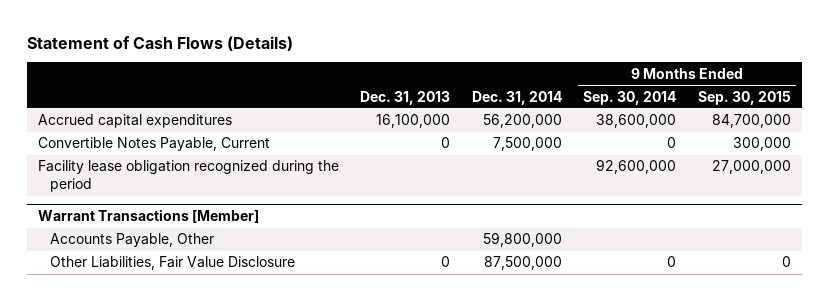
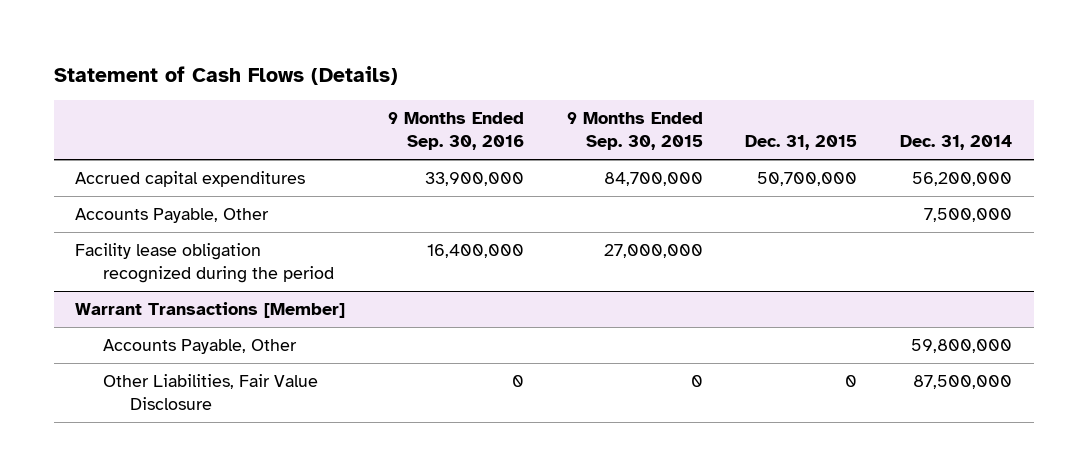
- | Dec. 31, 2013 | Dec. 31, 2014 | 9 Months Ended Sep. 30, 2014 | 9 Months Ended Sep. 30, 2015
+ | 9 Months Ended Sep. 30, 2016 | 9 Months Ended Sep. 30, 2015 | Dec. 31, 2015 | Dec. 31, 2014
- Convertible Notes Payable, Current | 0 | 7,500,000 | 0 | 300,000
+ Accounts Payable, Other | | | | 7,500,000

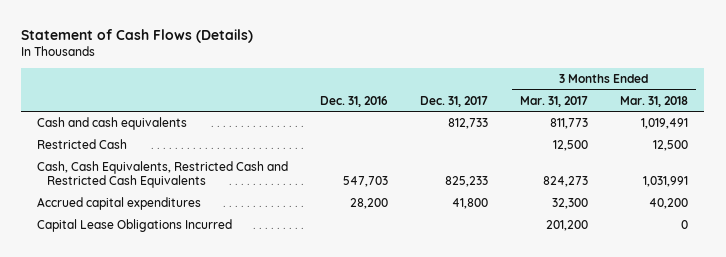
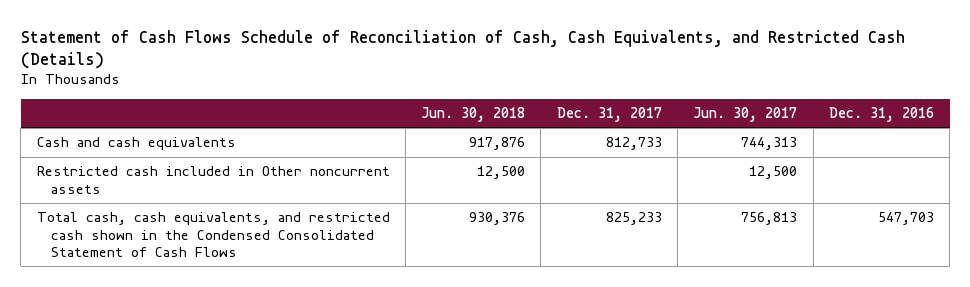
- Statement of Cash Flows (Details)
+ Statement of Cash Flows Schedule of Reconciliation of Cash, Cash Equivalents, and Restricted Cash (Details)
- | Dec. 31, 2016 | Dec. 31, 2017 | 3 Months Ended Mar. 31, 2017 | 3 Months Ended Mar. 31, 2018
+ | Jun. 30, 2018 | Dec. 31, 2017 | Jun. 30, 2017 | Dec. 31, 2016
- Restricted Cash | | | 12,500 | 12,500
- Cash, Cash Equivalents, Restricted Cash and Restricted Cash Equivalents | 547,703 | 825,233 | 824,273 | 1,031,991
- Accrued capital expenditures | 28,200 | 41,800 | 32,300 | 40,200
- Capital Lease Obligations Incurred | | | 201,200 | 0
+ Restricted cash included in Other noncurrent assets | 12,500 | | 12,500 |
+ Total cash, cash equivalents, and restricted cash shown in the Condensed Consolidated Statement of Cash Flows | 930,376 | 825,233 | 756,813 | 547,703

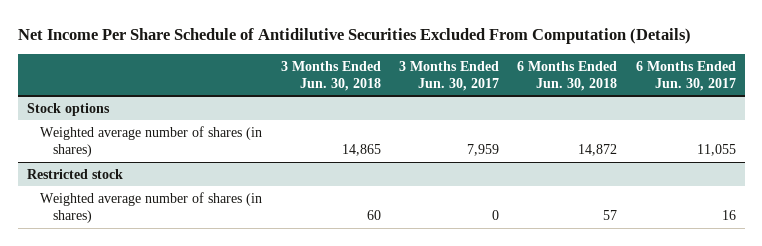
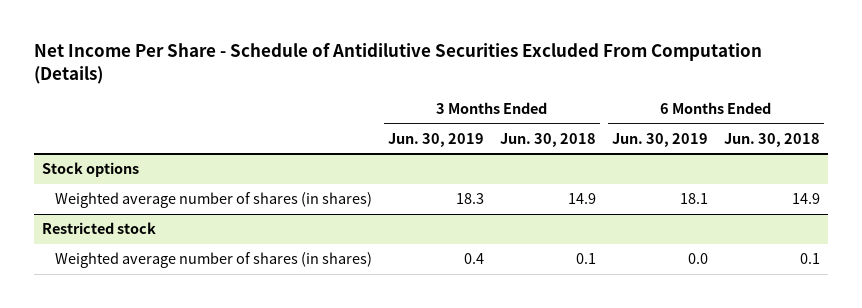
- Net Income Per Share Schedule of Antidilutive Securities Excluded From Computation (Details)
+ Net Income Per Share - Schedule of Antidilutive Securities Excluded From Computation (Details)
- | 3 Months Ended Jun. 30, 2018 | 3 Months Ended Jun. 30, 2017 | 6 Months Ended Jun. 30, 2018 | 6 Months Ended Jun. 30, 2017
+ | 3 Months Ended Jun. 30, 2019 | 3 Months Ended Jun. 30, 2018 | 6 Months Ended Jun. 30, 2019 | 6 Months Ended Jun. 30, 2018
@ Stock options
- Weighted average number of shares (in shares) | 14,865 | 7,959 | 14,872 | 11,055
+ Weighted average number of shares (in shares) | 18.3 | 14.9 | 18.1 | 14.9
@ Restricted stock
- Weighted average number of shares (in shares) | 60 | 0 | 57 | 16
+ Weighted average number of shares (in shares) | 0.4 | 0.1 | 0.0 | 0.1

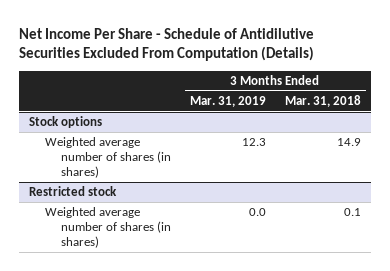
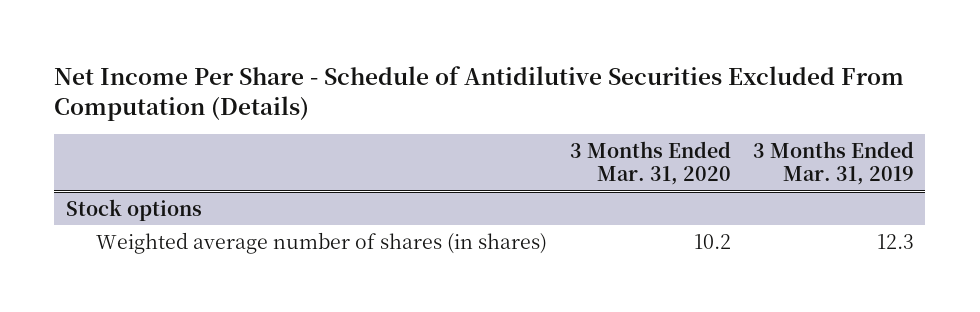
- | 3 Months Ended Mar. 31, 2019 | 3 Months Ended Mar. 31, 2018
+ | 3 Months Ended Mar. 31, 2020 | 3 Months Ended Mar. 31, 2019
- Restricted stock
- Weighted average number of shares (in shares) | 0.0 | 0.1

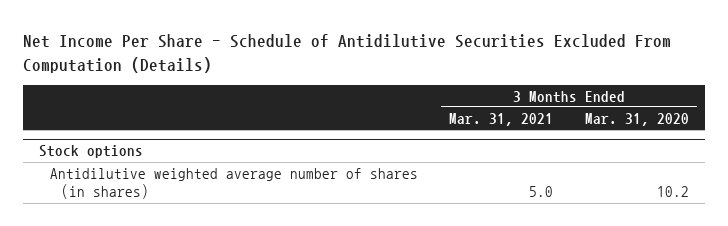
- | 3 Months Ended Mar. 31, 2020 | 3 Months Ended Mar. 31, 2019
+ | 3 Months Ended Mar. 31, 2021 | 3 Months Ended Mar. 31, 2020
@ Stock options
- Weighted average number of shares (in shares) | 10.2 | 12.3
+ Antidilutive weighted average number of shares (in shares) | 5.0 | 10.2

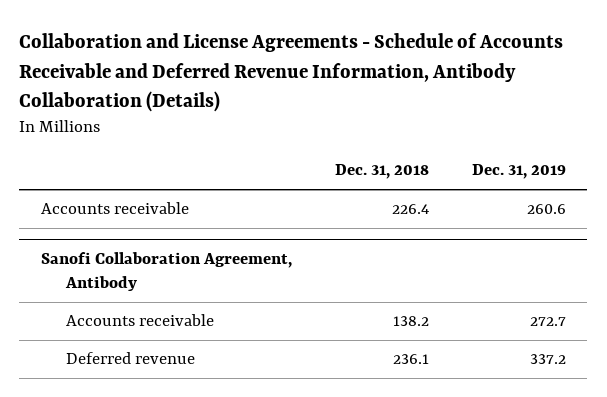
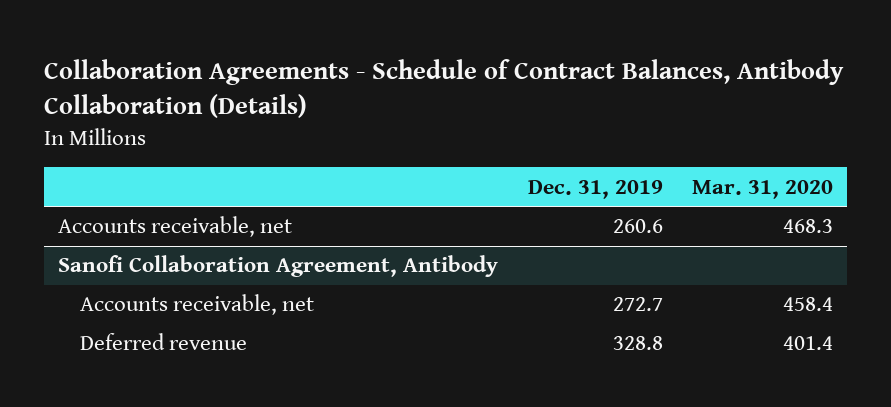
- Collaboration and License Agreements - Schedule of Accounts Receivable and Deferred Revenue Information, Antibody Collaboration (Details)
+ Collaboration Agreements - Schedule of Contract Balances, Antibody Collaboration (Details)
- | Dec. 31, 2018 | Dec. 31, 2019
+ | Dec. 31, 2019 | Mar. 31, 2020
- Accounts receivable | 226.4 | 260.6
+ Accounts receivable, net | 260.6 | 468.3
@ Sanofi Collaboration Agreement, Antibody
- Accounts receivable | 138.2 | 272.7
- Deferred revenue | 236.1 | 337.2
+ Accounts receivable, net | 272.7 | 458.4
+ Deferred revenue | 328.8 | 401.4

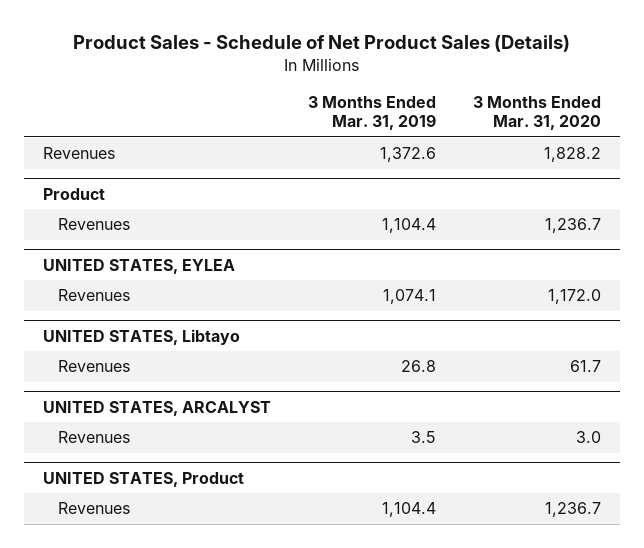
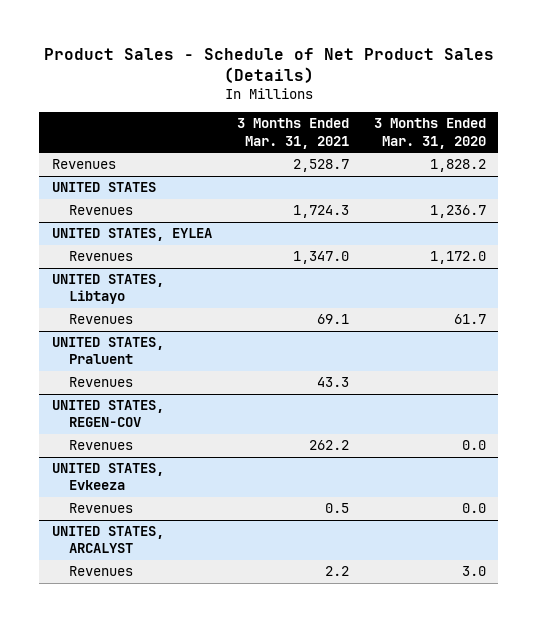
- | 3 Months Ended Mar. 31, 2019 | 3 Months Ended Mar. 31, 2020
+ | 3 Months Ended Mar. 31, 2021 | 3 Months Ended Mar. 31, 2020
- Product
+ UNITED STATES
+ UNITED STATES, Praluent
+ Revenues | 43.3 |
+ UNITED STATES, REGEN-COV
+ Revenues | 262.2 | 0.0
+ UNITED STATES, Evkeeza
+ Revenues | 0.5 | 0.0
- UNITED STATES, Product
- Revenues | 1,104.4 | 1,236.7

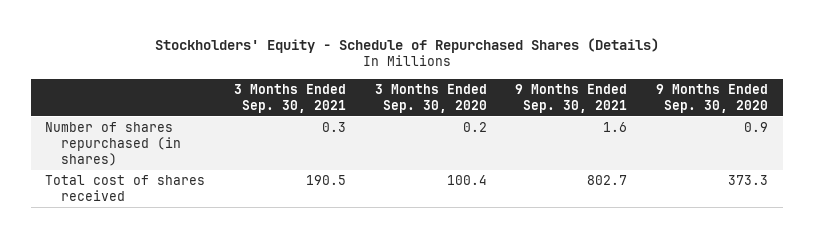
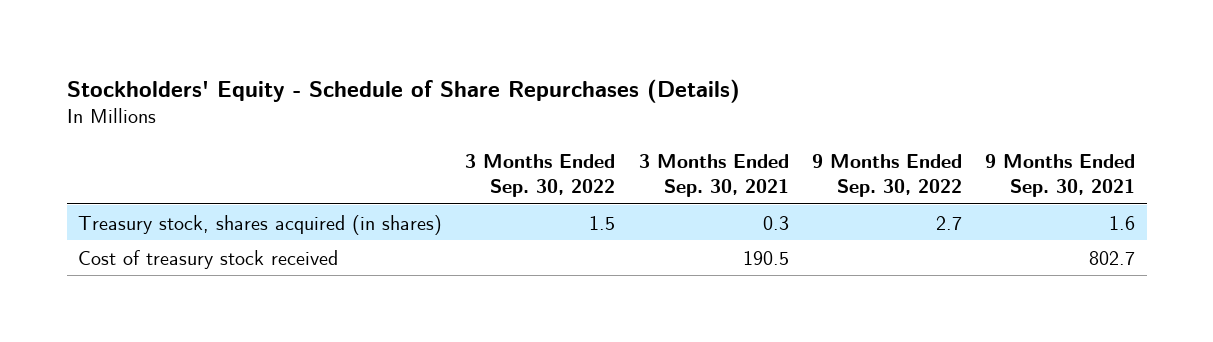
- Stockholders' Equity - Schedule of Repurchased Shares (Details)
+ Stockholders' Equity - Schedule of Share Repurchases (Details)
- | 3 Months Ended Sep. 30, 2021 | 3 Months Ended Sep. 30, 2020 | 9 Months Ended Sep. 30, 2021 | 9 Months Ended Sep. 30, 2020
+ | 3 Months Ended Sep. 30, 2022 | 3 Months Ended Sep. 30, 2021 | 9 Months Ended Sep. 30, 2022 | 9 Months Ended Sep. 30, 2021
- Number of shares repurchased (in shares) | 0.3 | 0.2 | 1.6 | 0.9
- Total cost of shares received | 190.5 | 100.4 | 802.7 | 373.3
+ Treasury stock, shares acquired (in shares) | 1.5 | 0.3 | 2.7 | 1.6
+ Cost of treasury stock received | | 190.5 | | 802.7

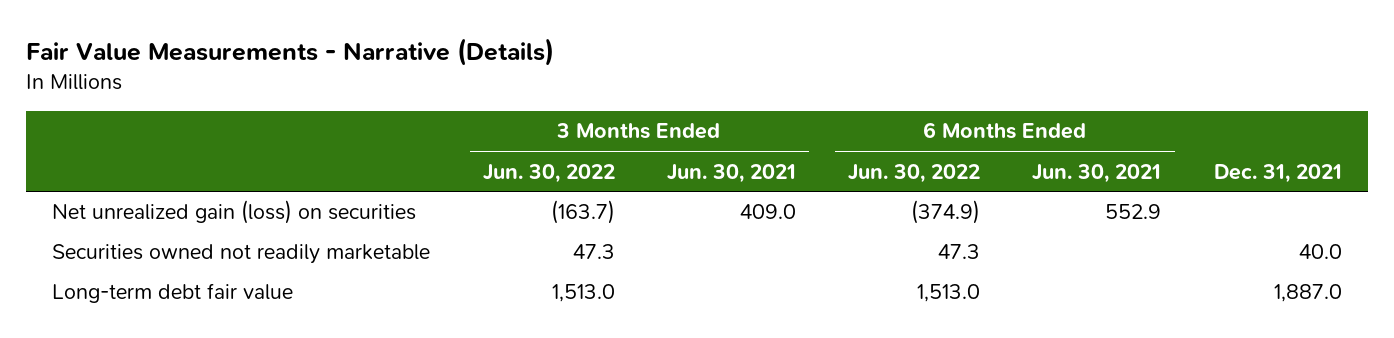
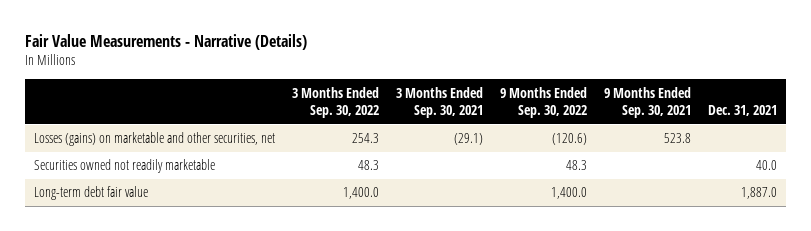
- | 3 Months Ended Jun. 30, 2022 | 3 Months Ended Jun. 30, 2021 | 6 Months Ended Jun. 30, 2022 | 6 Months Ended Jun. 30, 2021 | Dec. 31, 2021
+ | 3 Months Ended Sep. 30, 2022 | 3 Months Ended Sep. 30, 2021 | 9 Months Ended Sep. 30, 2022 | 9 Months Ended Sep. 30, 2021 | Dec. 31, 2021
- Net unrealized gain (loss) on securities | (163.7) | 409.0 | (374.9) | 552.9 |
+ Losses (gains) on marketable and other securities, net | 254.3 | (29.1) | (120.6) | 523.8 |

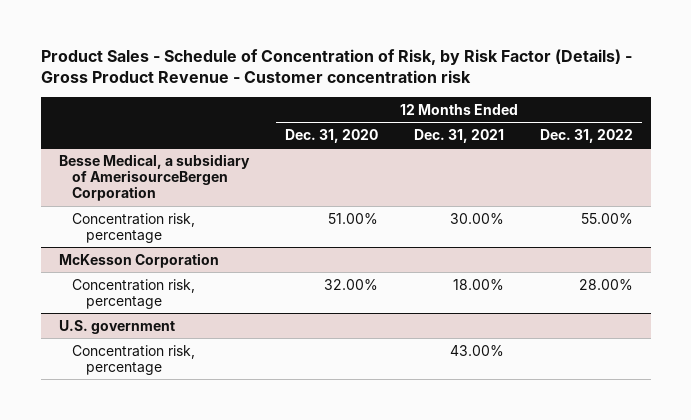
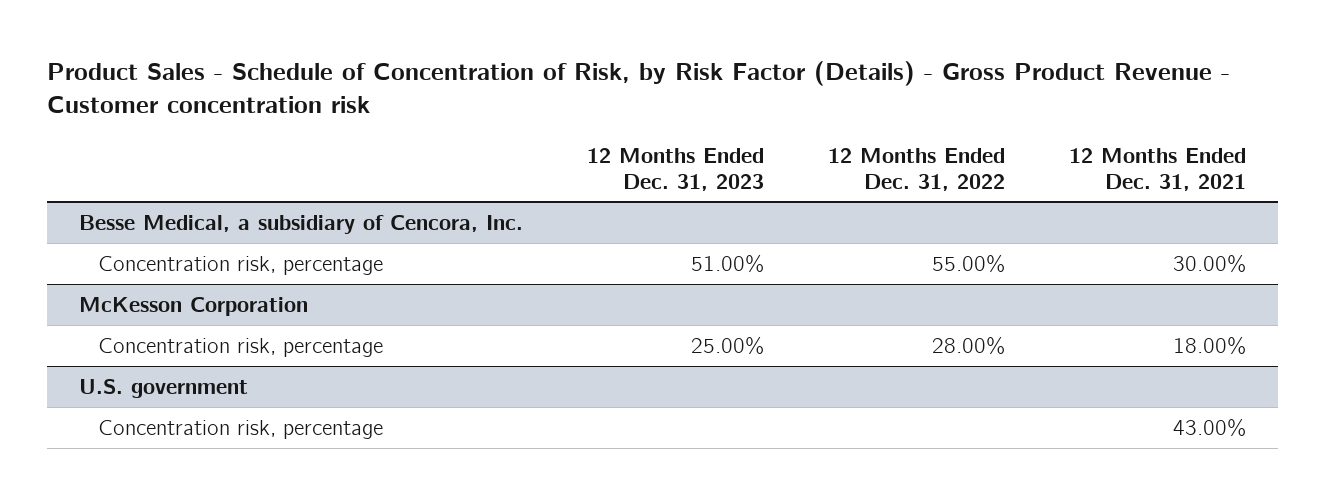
- | 12 Months Ended Dec. 31, 2020 | 12 Months Ended Dec. 31, 2021 | 12 Months Ended Dec. 31, 2022
+ | 12 Months Ended Dec. 31, 2023 | 12 Months Ended Dec. 31, 2022 | 12 Months Ended Dec. 31, 2021
- Besse Medical, a subsidiary of AmerisourceBergen Corporation
+ Besse Medical, a subsidiary of Cencora, Inc.

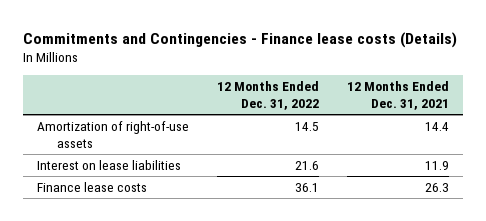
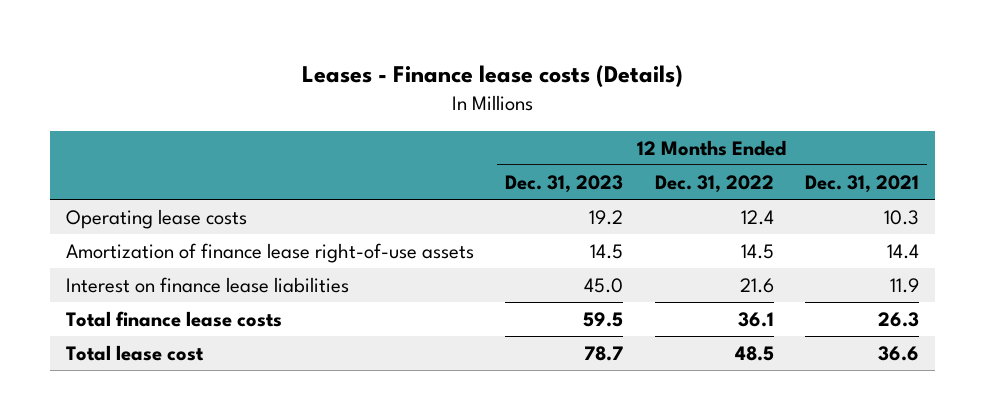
- Commitments and Contingencies - Finance lease costs (Details)
+ Leases - Finance lease costs (Details)
- | 12 Months Ended Dec. 31, 2022 | 12 Months Ended Dec. 31, 2021
+ | 12 Months Ended Dec. 31, 2023 | 12 Months Ended Dec. 31, 2022 | 12 Months Ended Dec. 31, 2021
- Amortization of right-of-use assets | 14.5 | 14.4
- Interest on lease liabilities | 21.6 | 11.9
- Finance lease costs | 36.1 | 26.3
+ Operating lease costs | 19.2 | 12.4 | 10.3
+ Amortization of finance lease right-of-use assets | 14.5 | 14.5 | 14.4
+ Interest on finance lease liabilities | 45.0 | 21.6 | 11.9
+ Total finance lease costs | 59.5 | 36.1 | 26.3
+ Total lease cost | 78.7 | 48.5 | 36.6

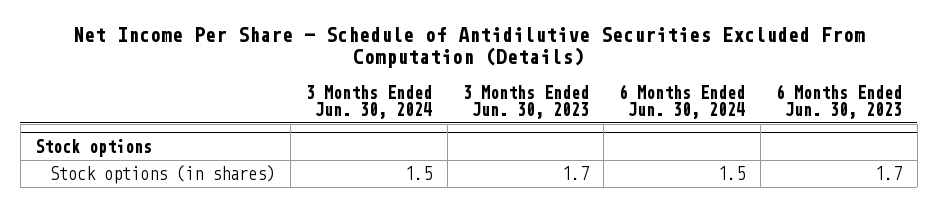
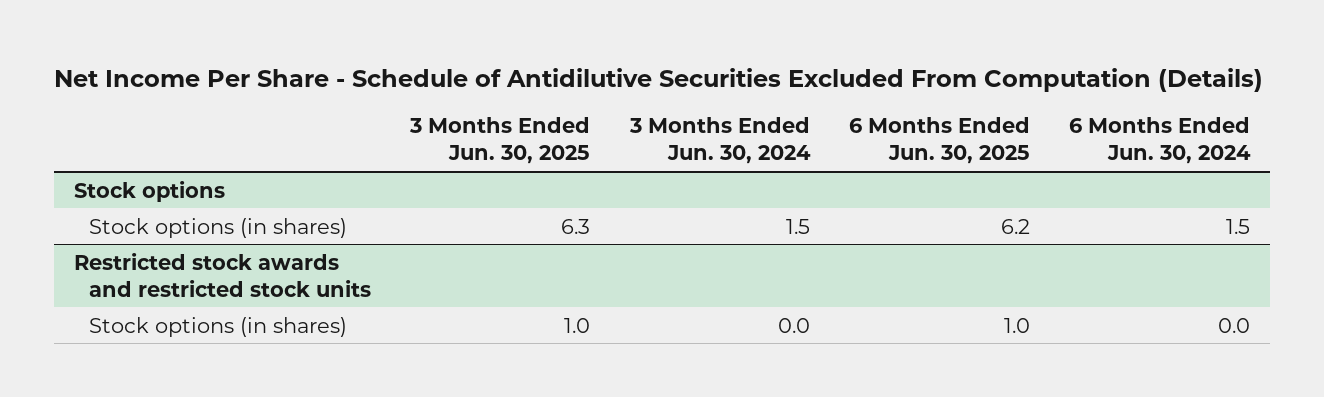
- | 3 Months Ended Jun. 30, 2024 | 3 Months Ended Jun. 30, 2023 | 6 Months Ended Jun. 30, 2024 | 6 Months Ended Jun. 30, 2023
+ | 3 Months Ended Jun. 30, 2025 | 3 Months Ended Jun. 30, 2024 | 6 Months Ended Jun. 30, 2025 | 6 Months Ended Jun. 30, 2024
+ Restricted stock awards and restricted stock units
+ Stock options (in shares) | 1.0 | 0.0 | 1.0 | 0.0

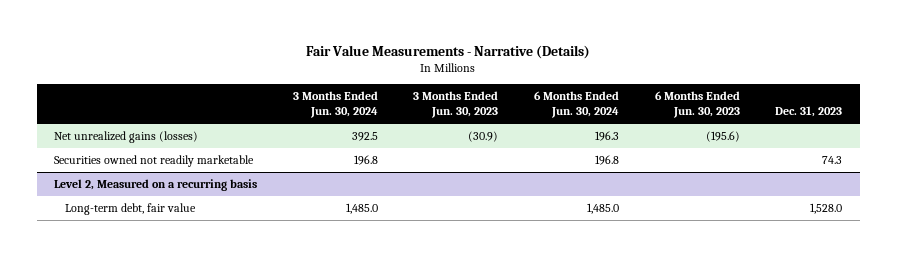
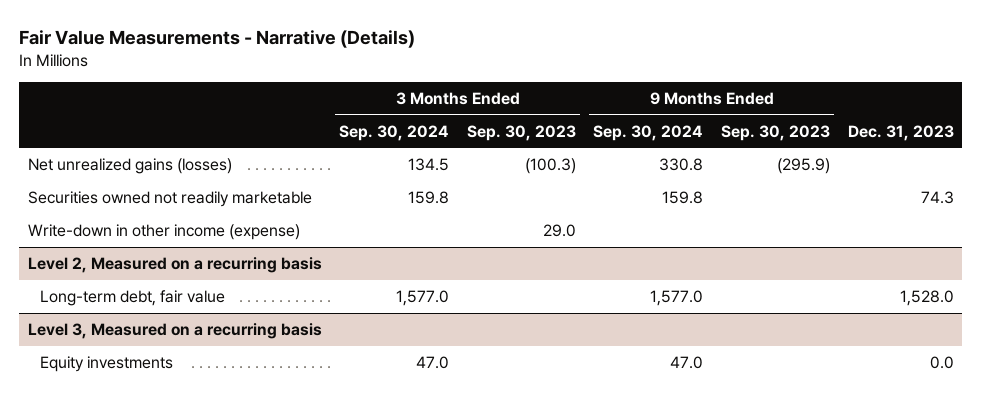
- | 3 Months Ended Jun. 30, 2024 | 3 Months Ended Jun. 30, 2023 | 6 Months Ended Jun. 30, 2024 | 6 Months Ended Jun. 30, 2023 | Dec. 31, 2023
+ | 3 Months Ended Sep. 30, 2024 | 3 Months Ended Sep. 30, 2023 | 9 Months Ended Sep. 30, 2024 | 9 Months Ended Sep. 30, 2023 | Dec. 31, 2023
+ Write-down in other income (expense) | | 29.0 | | |
+ Level 3, Measured on a recurring basis
+ Equity investments | 47.0 | | 47.0 | | 0.0

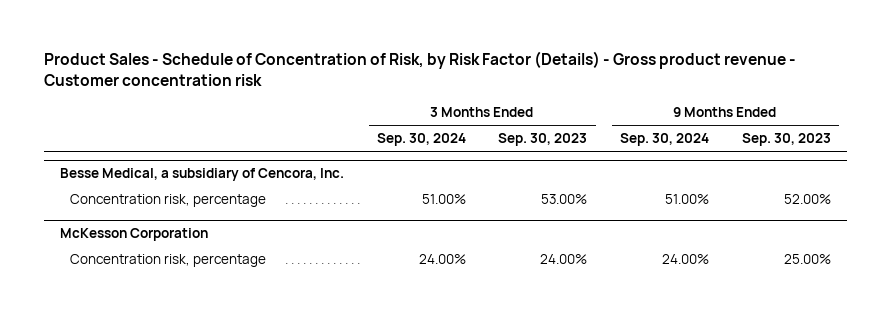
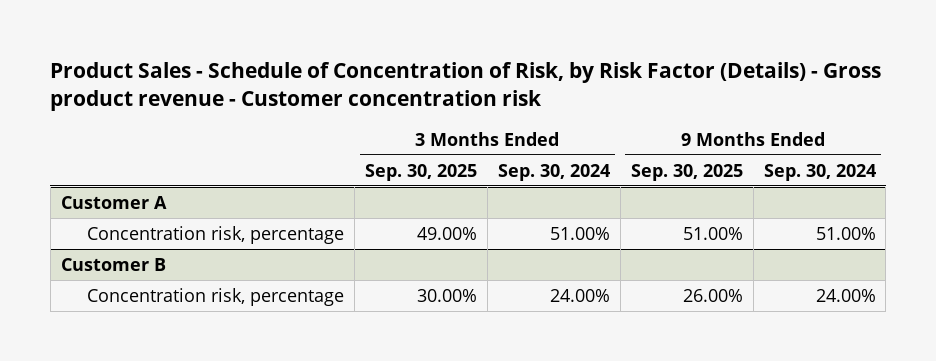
- | 3 Months Ended Sep. 30, 2024 | 3 Months Ended Sep. 30, 2023 | 9 Months Ended Sep. 30, 2024 | 9 Months Ended Sep. 30, 2023
+ | 3 Months Ended Sep. 30, 2025 | 3 Months Ended Sep. 30, 2024 | 9 Months Ended Sep. 30, 2025 | 9 Months Ended Sep. 30, 2024
- Besse Medical, a subsidiary of Cencora, Inc.
+ Customer A
- McKesson Corporation
+ Customer B

